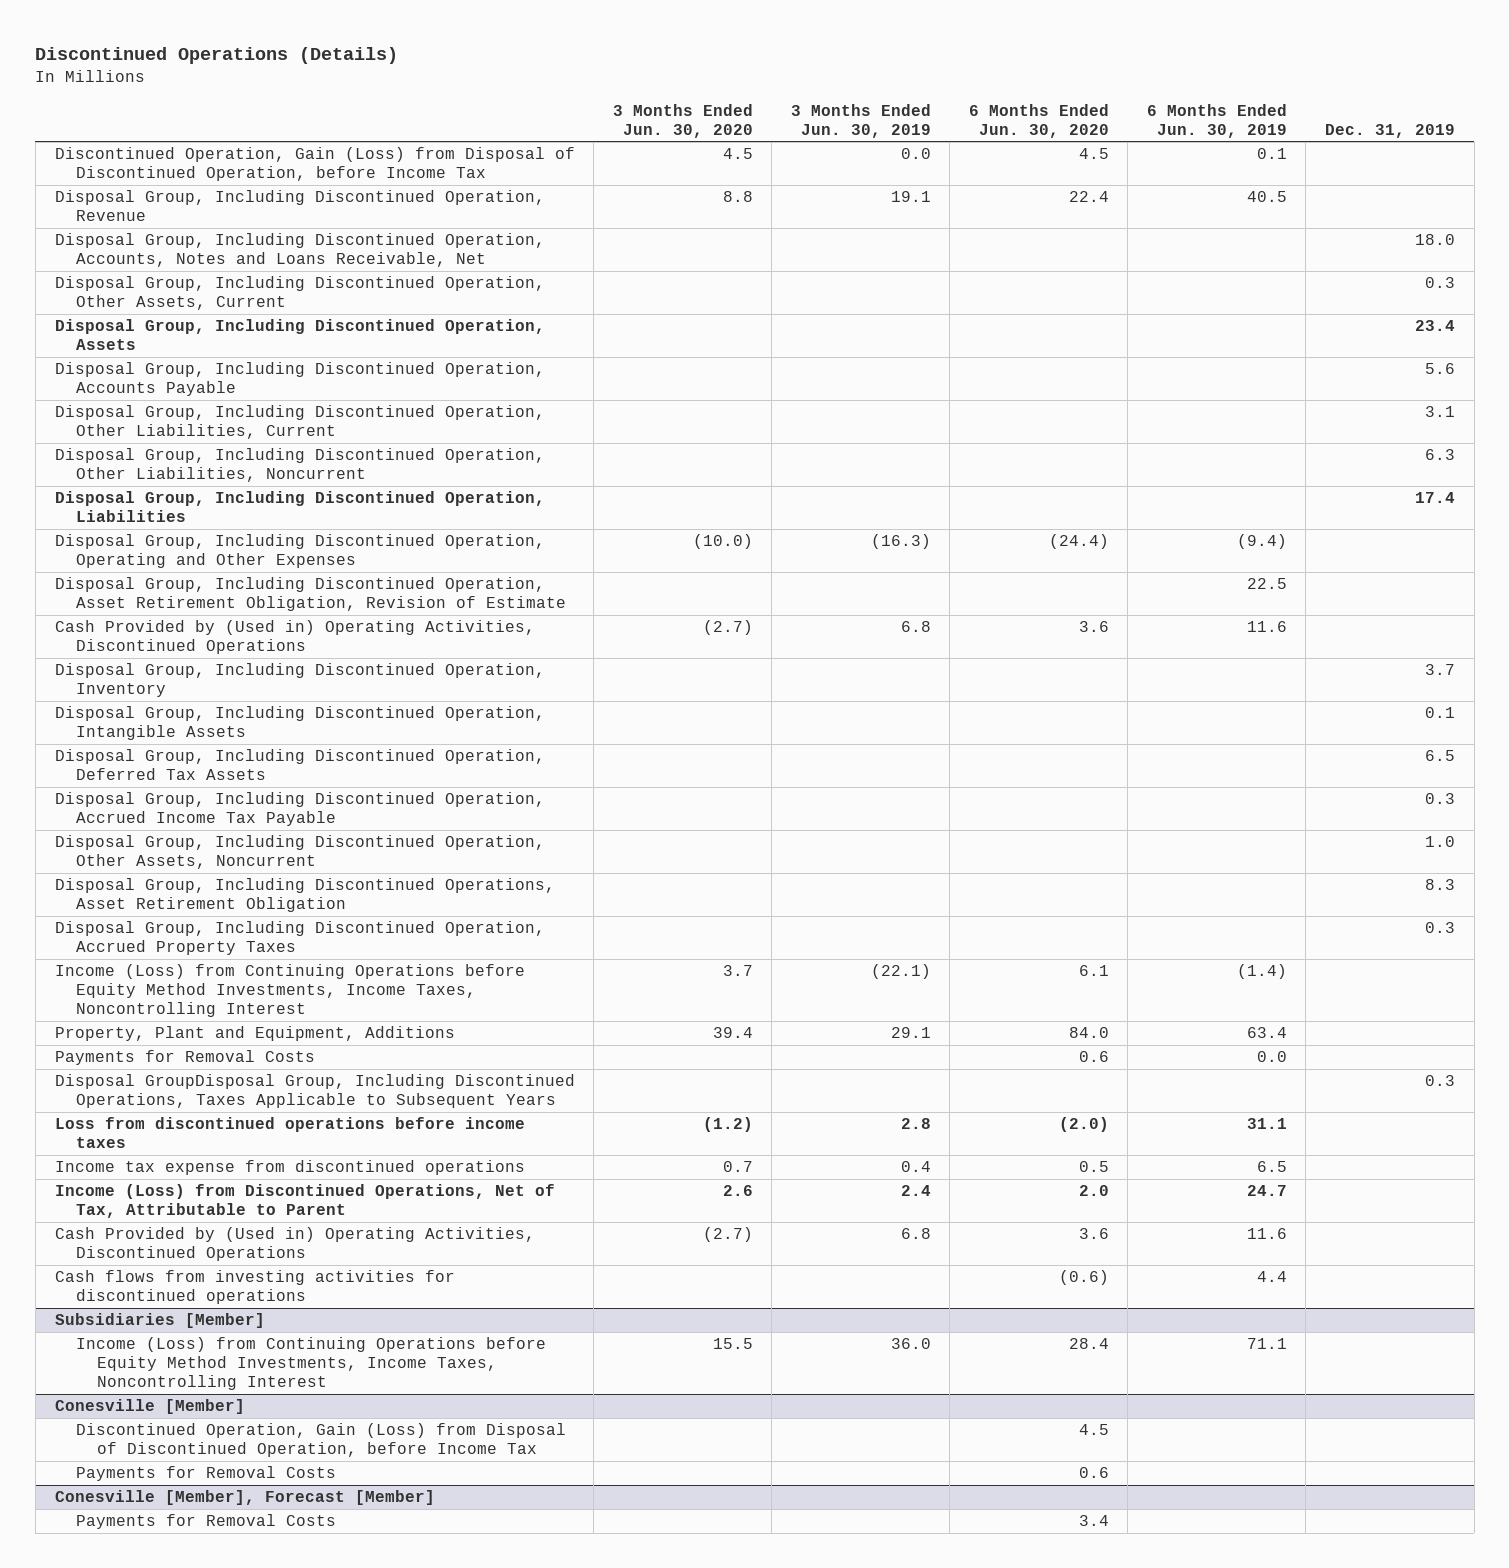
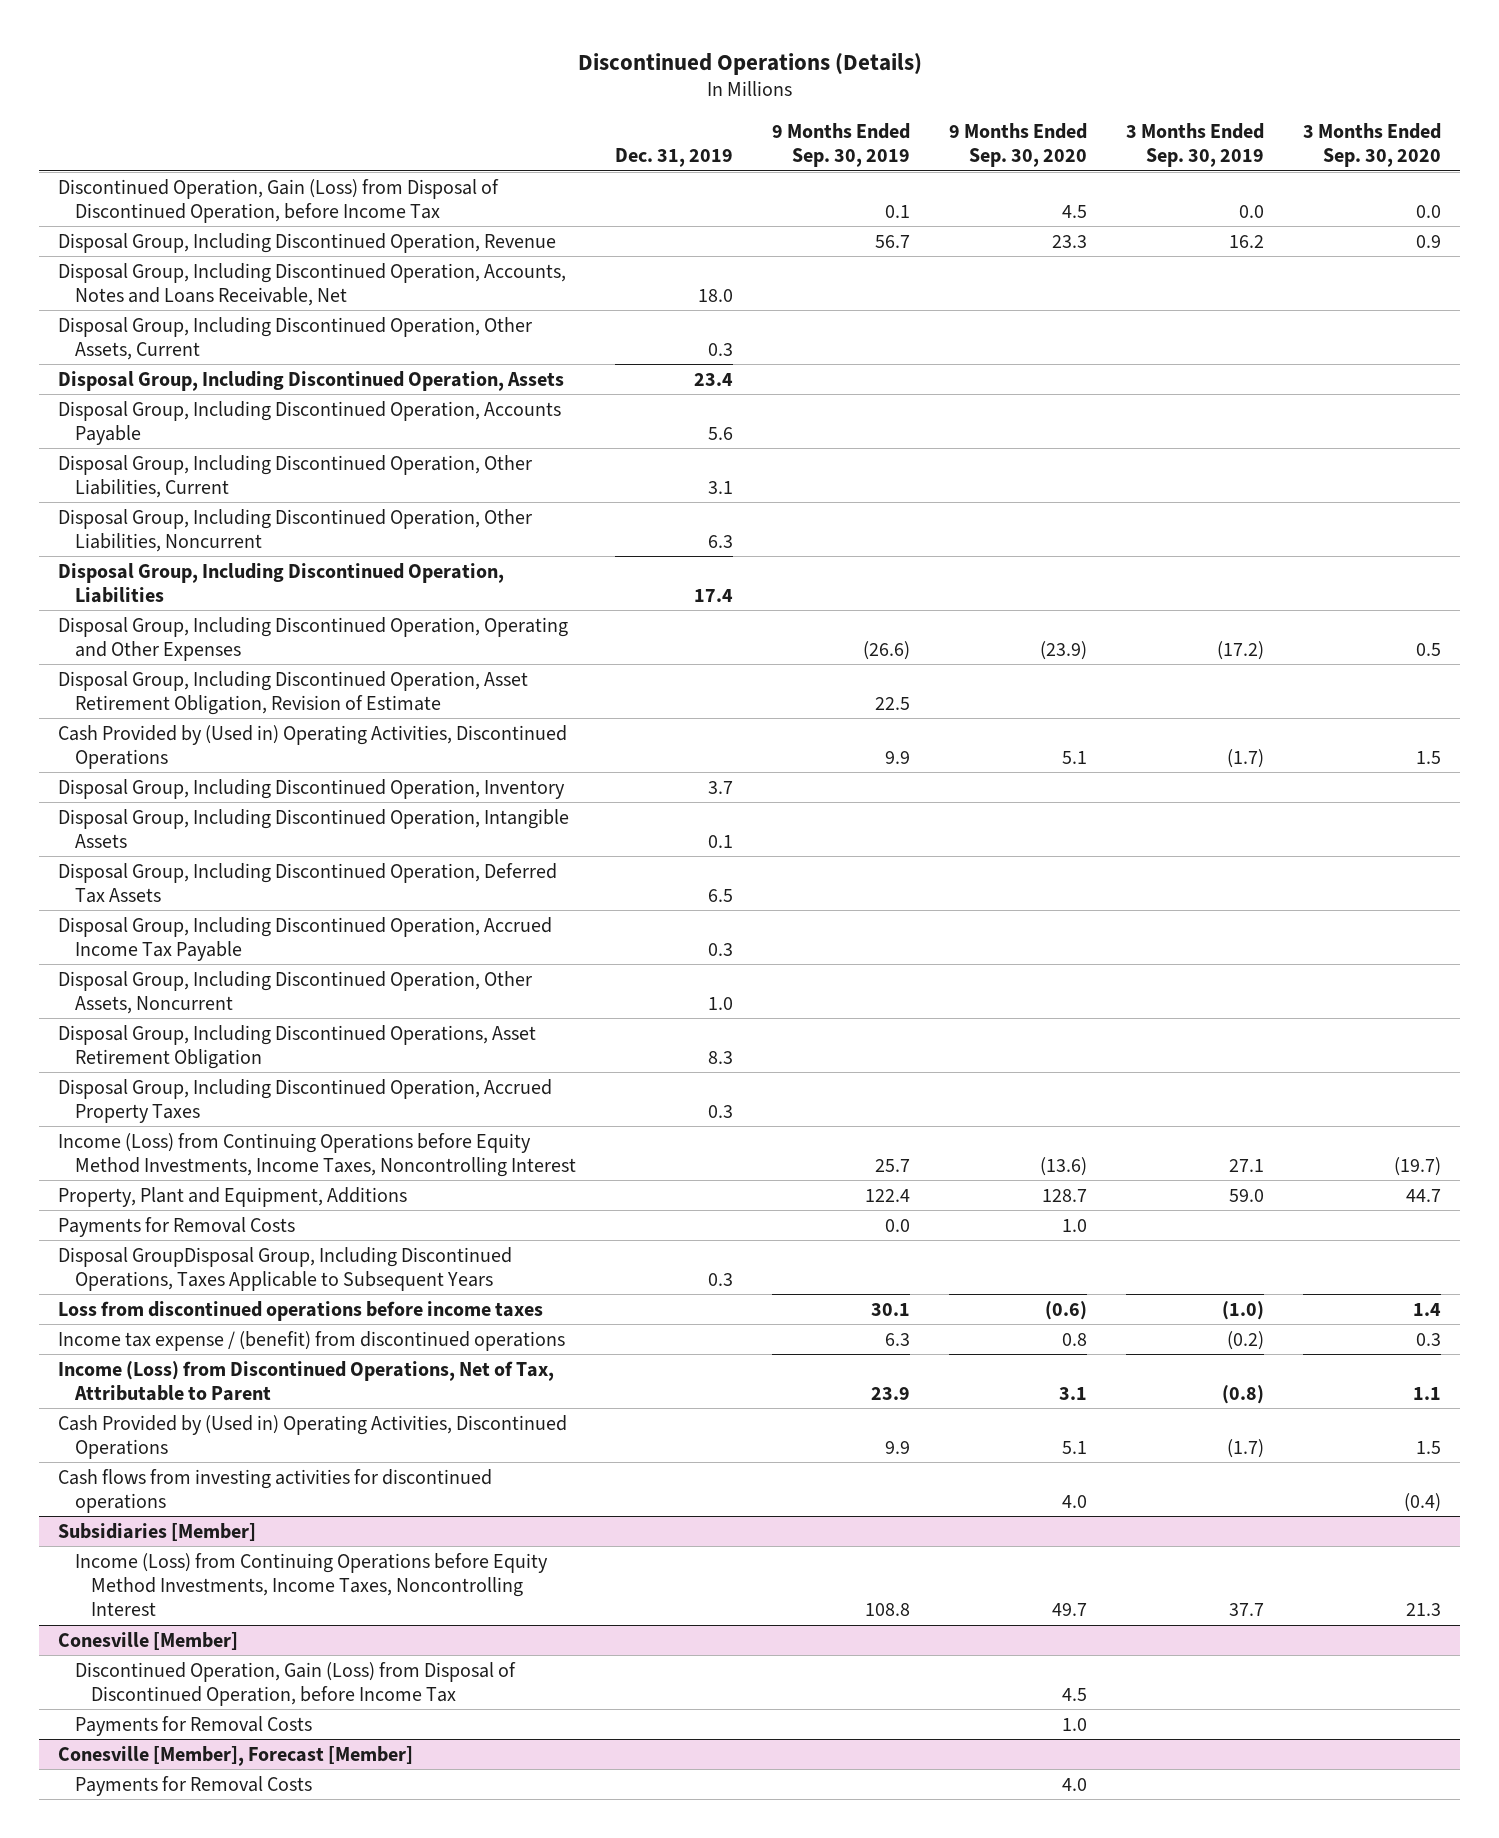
- | 3 Months Ended Jun. 30, 2020 | 3 Months Ended Jun. 30, 2019 | 6 Months Ended Jun. 30, 2020 | 6 Months Ended Jun. 30, 2019 | Dec. 31, 2019
+ | Dec. 31, 2019 | 9 Months Ended Sep. 30, 2019 | 9 Months Ended Sep. 30, 2020 | 3 Months Ended Sep. 30, 2019 | 3 Months Ended Sep. 30, 2020
- Income tax expense from discontinued operations | 0.7 | 0.4 | 0.5 | 6.5 |
+ Income tax expense / (benefit) from discontinued operations | | 6.3 | 0.8 | (0.2) | 0.3

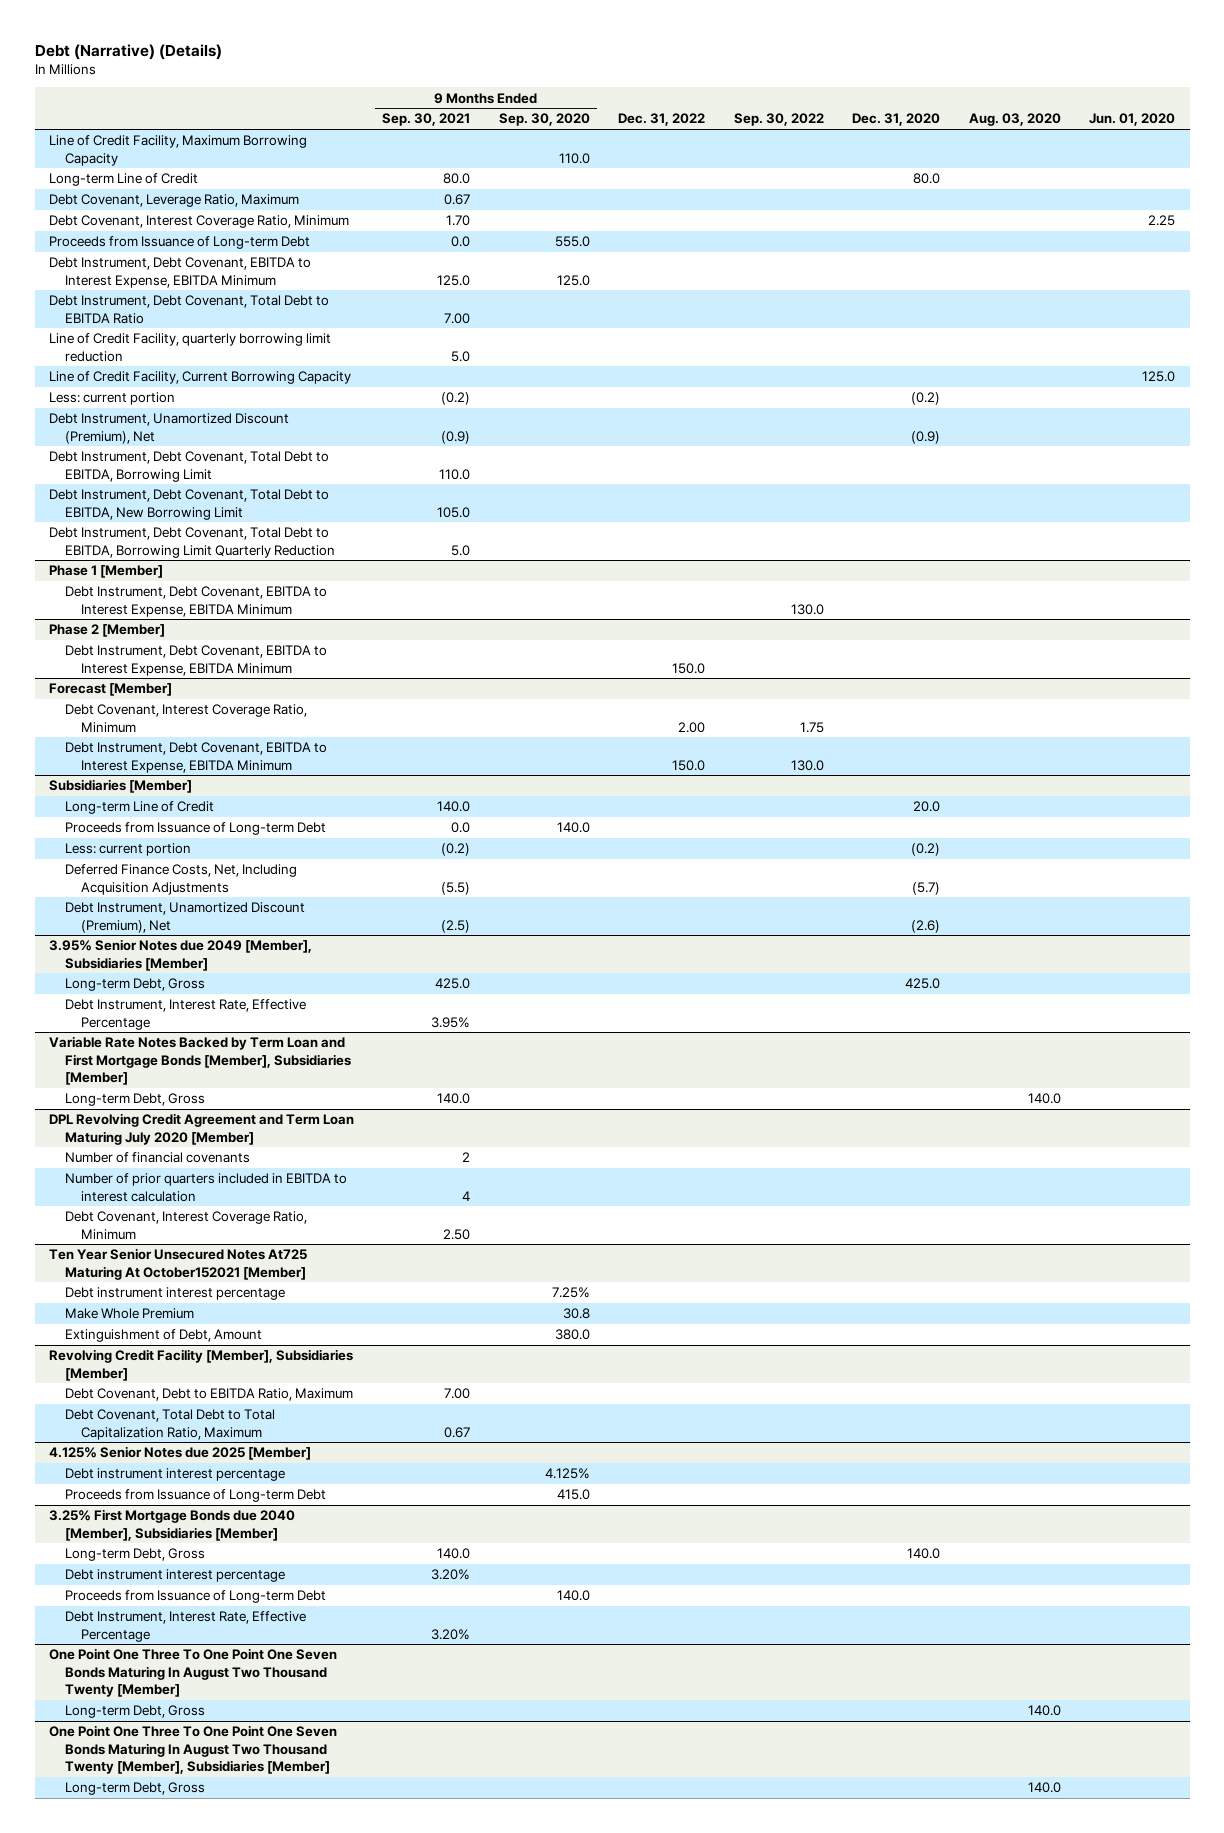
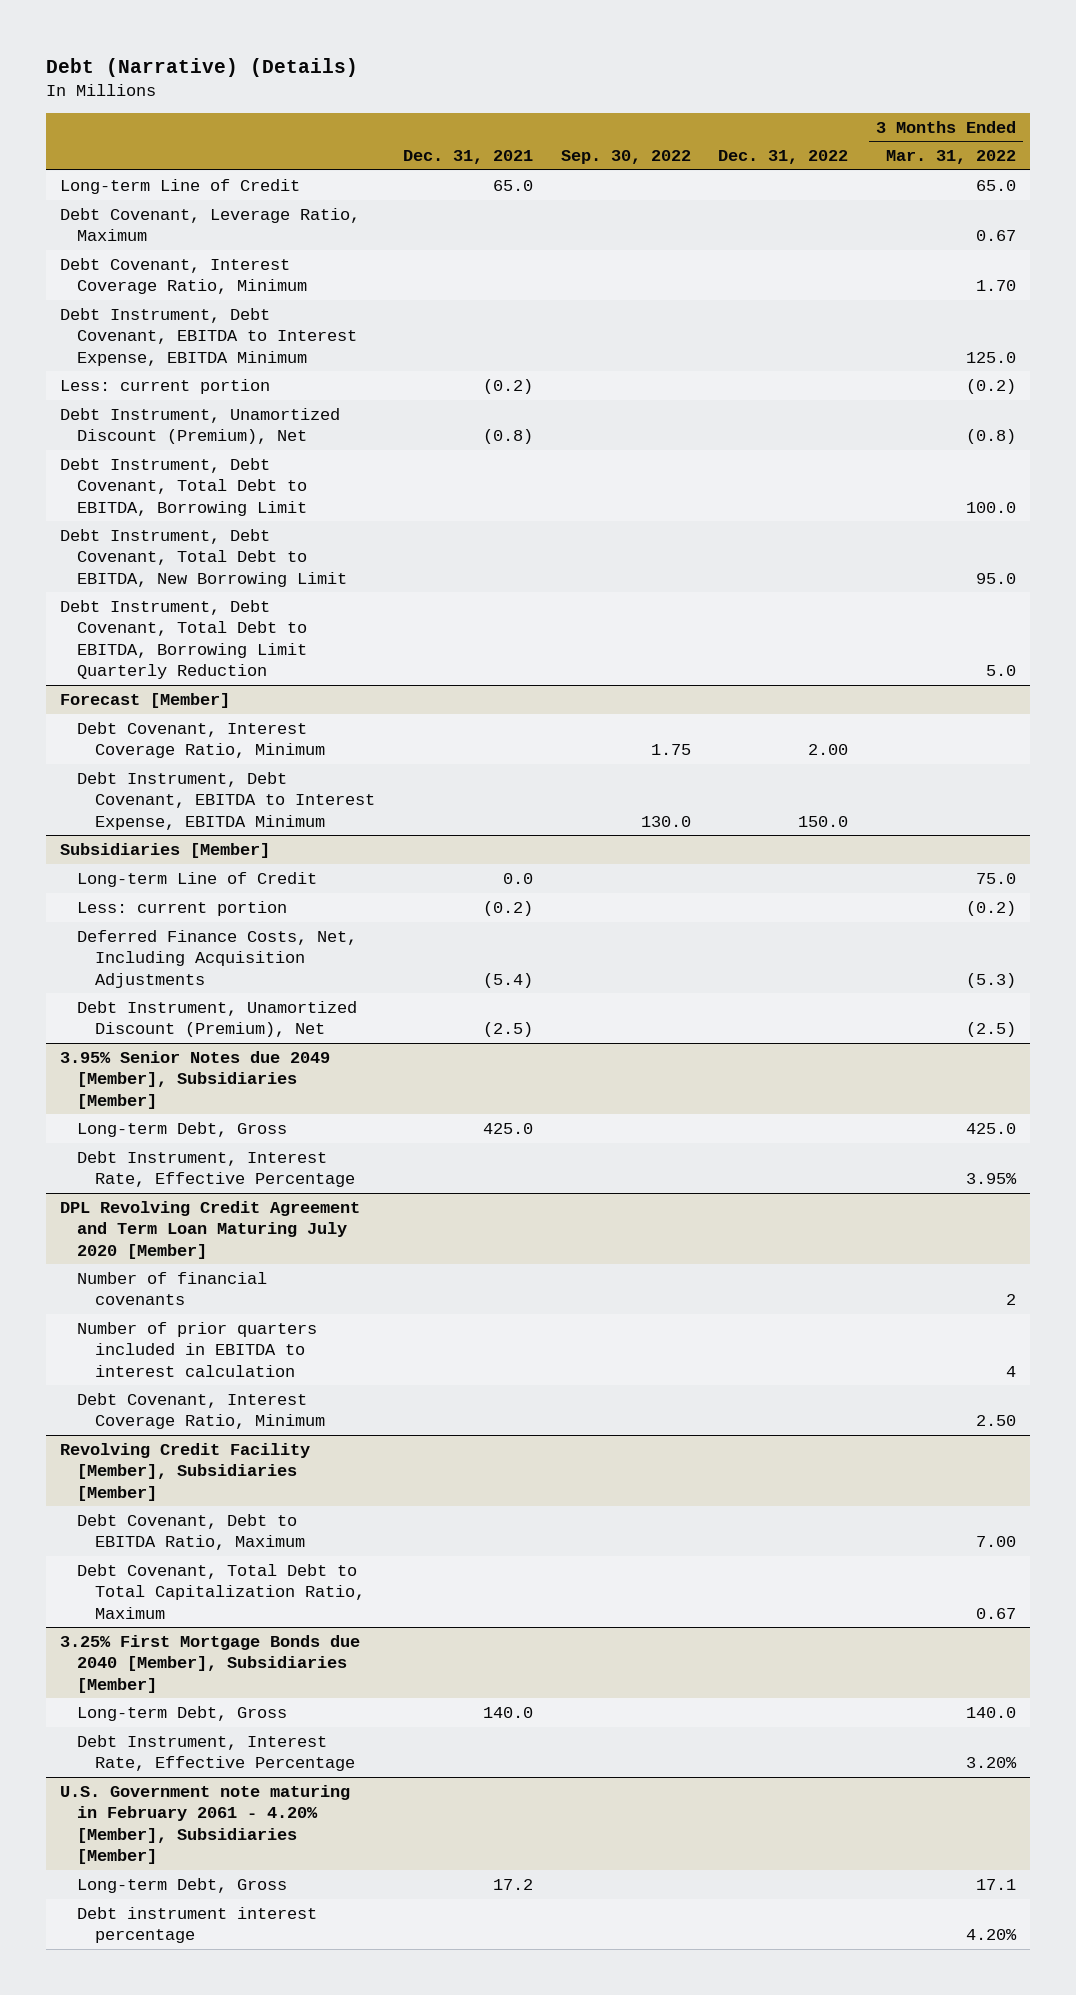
- | 9 Months Ended Sep. 30, 2021 | 9 Months Ended Sep. 30, 2020 | Dec. 31, 2022 | Sep. 30, 2022 | Dec. 31, 2020 | Aug. 03, 2020 | Jun. 01, 2020
+ | Dec. 31, 2021 | Sep. 30, 2022 | Dec. 31, 2022 | 3 Months Ended Mar. 31, 2022
- Line of Credit Facility, Maximum Borrowing Capacity | | 110.0 | | | | |
- Proceeds from Issuance of Long-term Debt | 0.0 | 555.0 | | | | |
- Debt Instrument, Debt Covenant, Total Debt to EBITDA Ratio | 7.00 | | | | | |
- Line of Credit Facility, quarterly borrowing limit reduction | 5.0 | | | | | |
- Line of Credit Facility, Current Borrowing Capacity | | | | | | | 125.0
- Phase 1 [Member]
- Debt Instrument, Debt Covenant, EBITDA to Interest Expense, EBITDA Minimum | | | | 130.0 | | |
- Phase 2 [Member]
- Debt Instrument, Debt Covenant, EBITDA to Interest Expense, EBITDA Minimum | | | 150.0 | | | |
@ Subsidiaries [Member]
- Proceeds from Issuance of Long-term Debt | 0.0 | 140.0 | | | | |
- Variable Rate Notes Backed by Term Loan and First Mortgage Bonds [Member], Subsidiaries [Member]
- Long-term Debt, Gross | 140.0 | | | | | 140.0 |
- Ten Year Senior Unsecured Notes At725 Maturing At October152021 [Member]
- Debt instrument interest percentage | | 7.25% | | | | |
- Make Whole Premium | | 30.8 | | | | |
- Extinguishment of Debt, Amount | | 380.0 | | | | |
- 4.125% Senior Notes due 2025 [Member]
- Debt instrument interest percentage | | 4.125% | | | | |
- Proceeds from Issuance of Long-term Debt | | 415.0 | | | | |
@ 3.25% First Mortgage Bonds due 2040 [Member], Subsidiaries [Member]
- Debt instrument interest percentage | 3.20% | | | | | |
- Proceeds from Issuance of Long-term Debt | | 140.0 | | | | |
- One Point One Three To One Point One Seven Bonds Maturing In August Two Thousand Twenty [Member]
- Long-term Debt, Gross | | | | | | 140.0 |
- One Point One Three To One Point One Seven Bonds Maturing In August Two Thousand Twenty [Member], Subsidiaries [Member]
- Long-term Debt, Gross | | | | | | 140.0 |
+ U.S. Government note maturing in February 2061 - 4.20% [Member], Subsidiaries [Member]
+ Long-term Debt, Gross | 17.2 | | | 17.1
+ Debt instrument interest percentage | | | | 4.20%

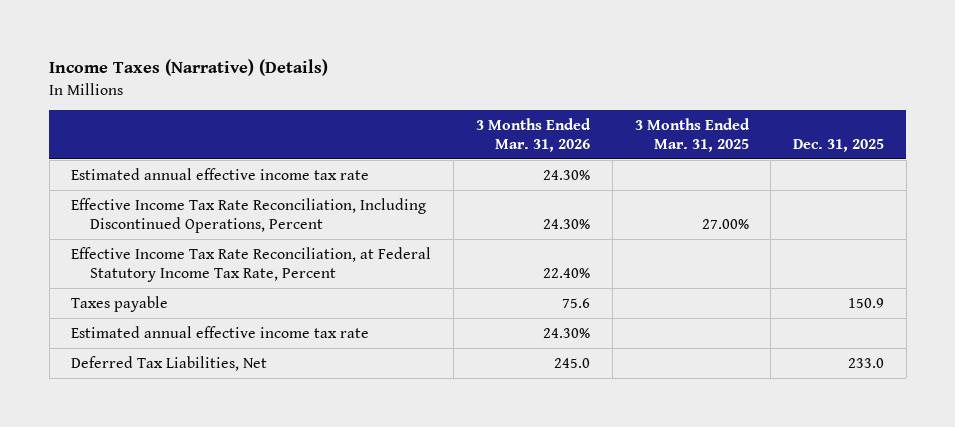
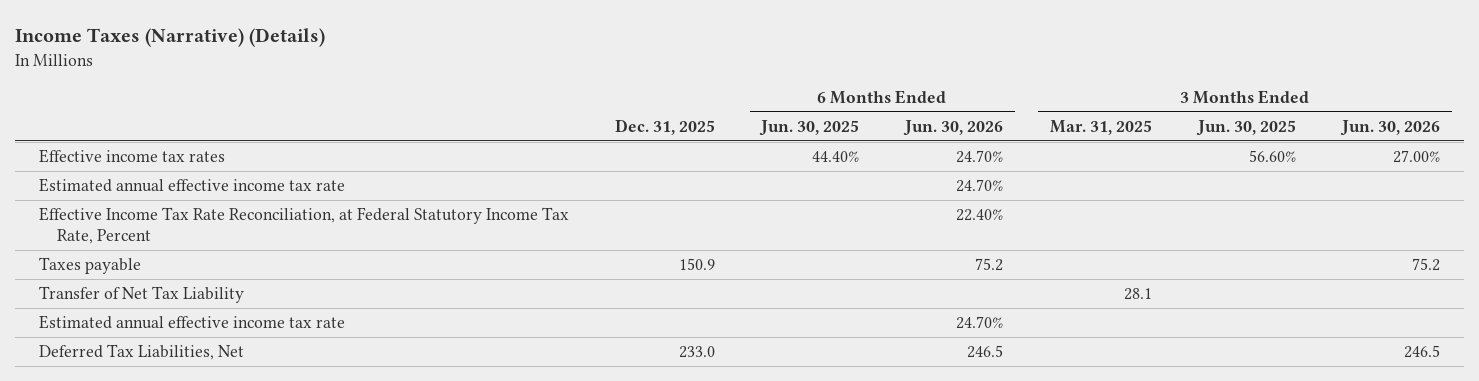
- | 3 Months Ended Mar. 31, 2026 | 3 Months Ended Mar. 31, 2025 | Dec. 31, 2025
+ | Dec. 31, 2025 | 6 Months Ended Jun. 30, 2025 | 6 Months Ended Jun. 30, 2026 | 3 Months Ended Mar. 31, 2025 | 3 Months Ended Jun. 30, 2025 | 3 Months Ended Jun. 30, 2026
+ Effective income tax rates | | 44.40% | 24.70% | | 56.60% | 27.00%
- Effective Income Tax Rate Reconciliation, Including Discontinued Operations, Percent | 24.30% | 27.00% |
+ Transfer of Net Tax Liability | | | | 28.1 | |

